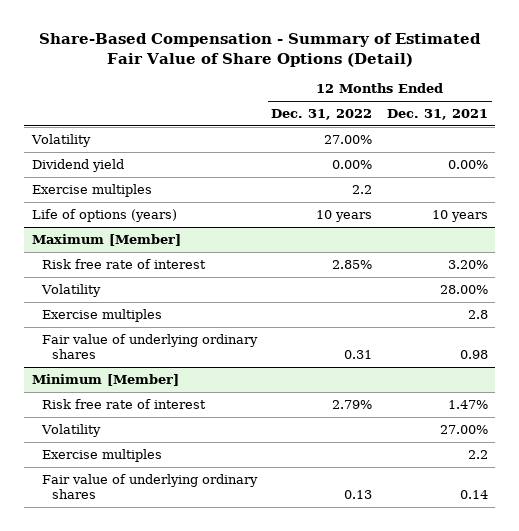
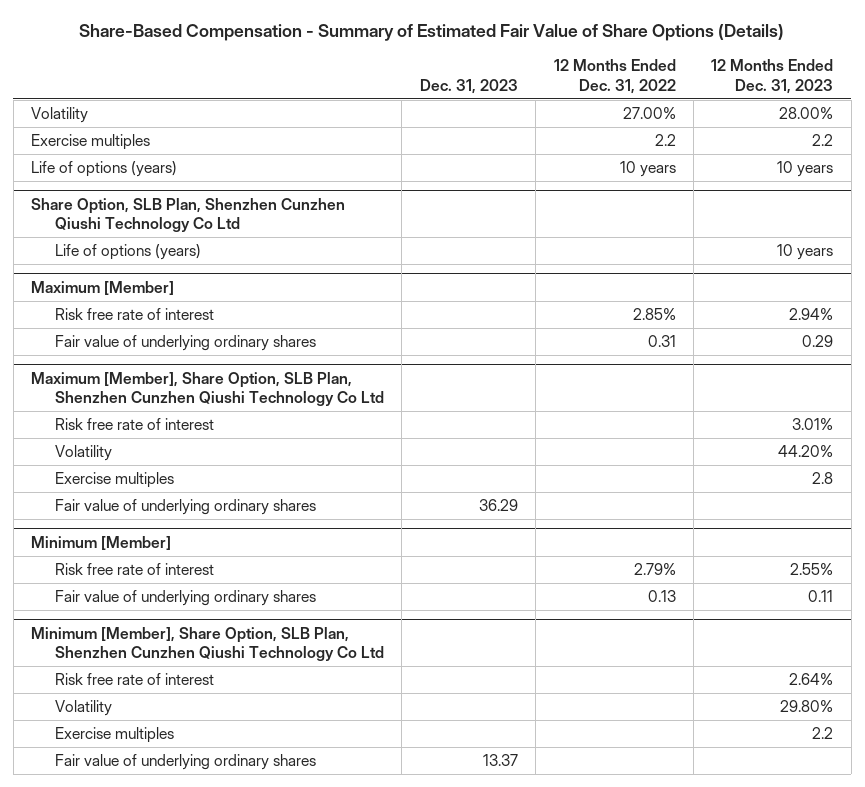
- Share-Based Compensation - Summary of Estimated Fair Value of Share Options (Detail)
+ Share-Based Compensation - Summary of Estimated Fair Value of Share Options (Details)
- | 12 Months Ended Dec. 31, 2022 | 12 Months Ended Dec. 31, 2021
+ | Dec. 31, 2023 | 12 Months Ended Dec. 31, 2022 | 12 Months Ended Dec. 31, 2023
- Dividend yield | 0.00% | 0.00%
+ Share Option, SLB Plan, Shenzhen Cunzhen Qiushi Technology Co Ltd
+ Life of options (years) | | | 10 years
@ Maximum [Member]
- Volatility | | 28.00%
- Exercise multiples | | 2.8
+ Maximum [Member], Share Option, SLB Plan, Shenzhen Cunzhen Qiushi Technology Co Ltd
+ Risk free rate of interest | | | 3.01%
+ Volatility | | | 44.20%
+ Exercise multiples | | | 2.8
+ Fair value of underlying ordinary shares | 36.29 | |
@ Minimum [Member]
- Volatility | | 27.00%
- Exercise multiples | | 2.2
+ Minimum [Member], Share Option, SLB Plan, Shenzhen Cunzhen Qiushi Technology Co Ltd
+ Risk free rate of interest | | | 2.64%
+ Volatility | | | 29.80%
+ Exercise multiples | | | 2.2
+ Fair value of underlying ordinary shares | 13.37 | |

